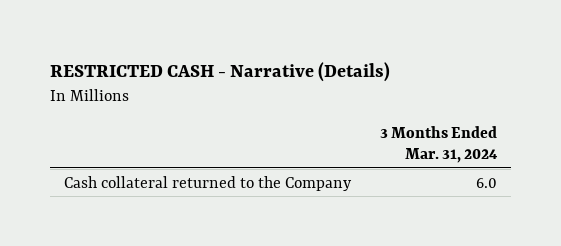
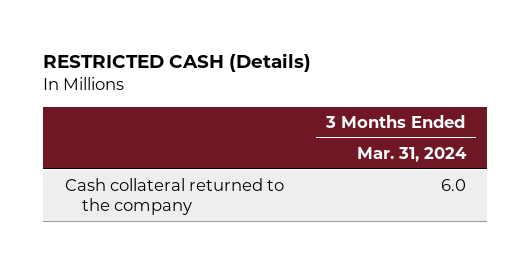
- RESTRICTED CASH - Narrative (Details)
+ RESTRICTED CASH (Details)
- Cash collateral returned to the Company | 6.0
+ Cash collateral returned to the company | 6.0

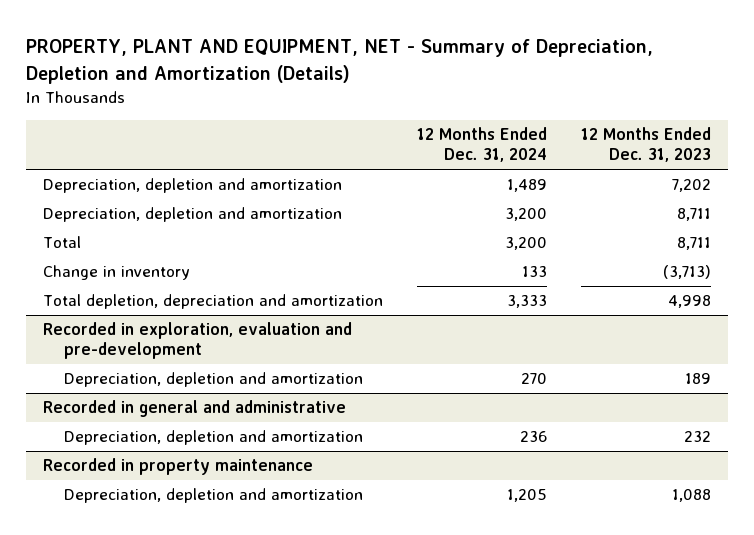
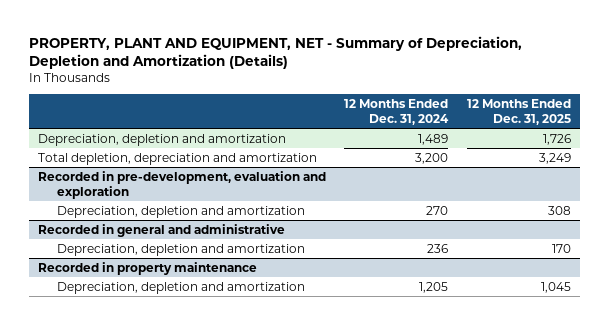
- | 12 Months Ended Dec. 31, 2024 | 12 Months Ended Dec. 31, 2023
+ | 12 Months Ended Dec. 31, 2024 | 12 Months Ended Dec. 31, 2025
- Depreciation, depletion and amortization | 3,200 | 8,711
- Total | 3,200 | 8,711
- Change in inventory | 133 | (3,713)
- Total depletion, depreciation and amortization | 3,333 | 4,998
- Recorded in exploration, evaluation and pre-development
+ Total depletion, depreciation and amortization | 3,200 | 3,249
+ Recorded in pre-development, evaluation and exploration

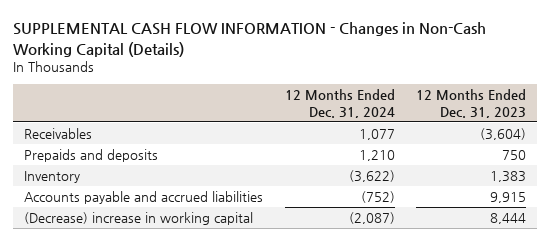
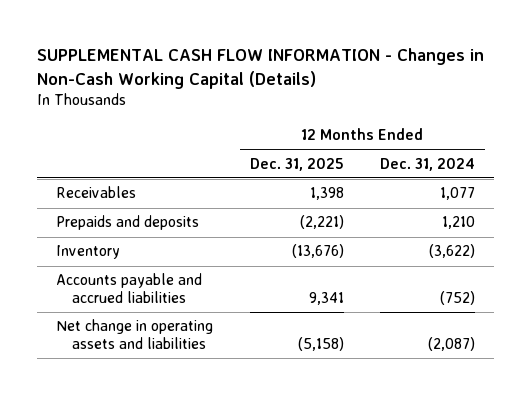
- | 12 Months Ended Dec. 31, 2024 | 12 Months Ended Dec. 31, 2023
+ | 12 Months Ended Dec. 31, 2025 | 12 Months Ended Dec. 31, 2024
- (Decrease) increase in working capital | (2,087) | 8,444
+ Net change in operating assets and liabilities | (5,158) | (2,087)

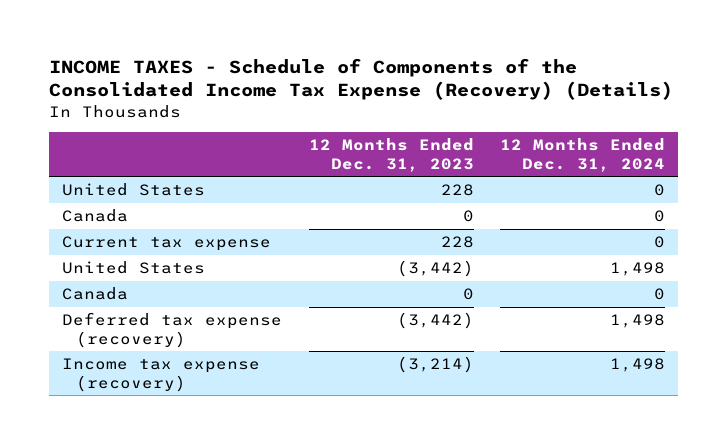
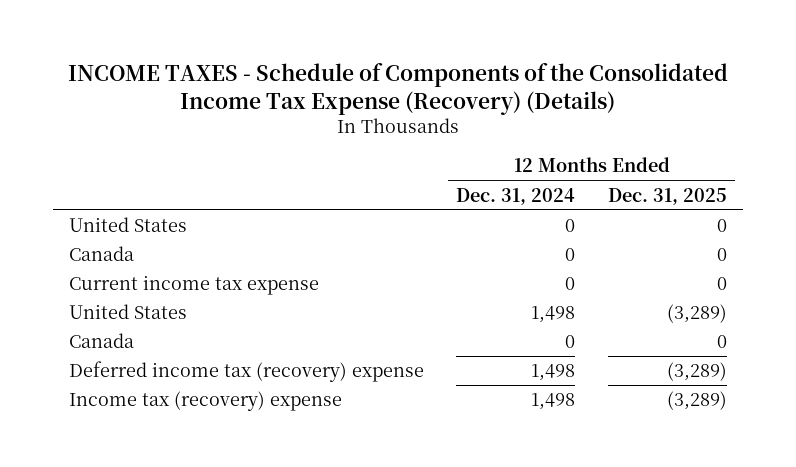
- | 12 Months Ended Dec. 31, 2023 | 12 Months Ended Dec. 31, 2024
+ | 12 Months Ended Dec. 31, 2024 | 12 Months Ended Dec. 31, 2025
- Current tax expense | 228 | 0
+ Current income tax expense | 0 | 0
- Deferred tax expense (recovery) | (3,442) | 1,498
- Income tax expense (recovery) | (3,214) | 1,498
+ Deferred income tax (recovery) expense | 1,498 | (3,289)
+ Income tax (recovery) expense | 1,498 | (3,289)

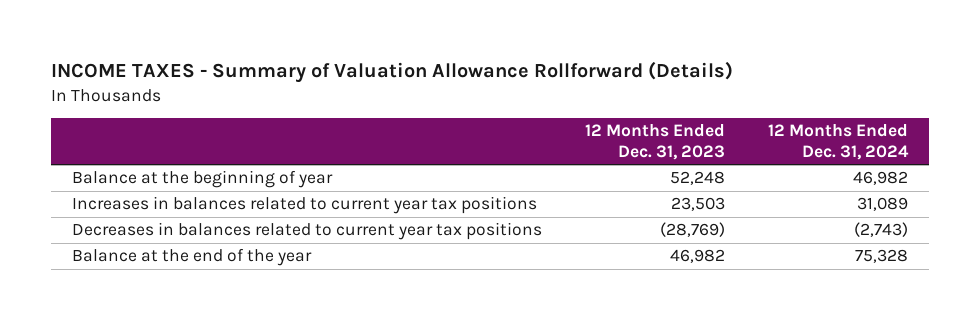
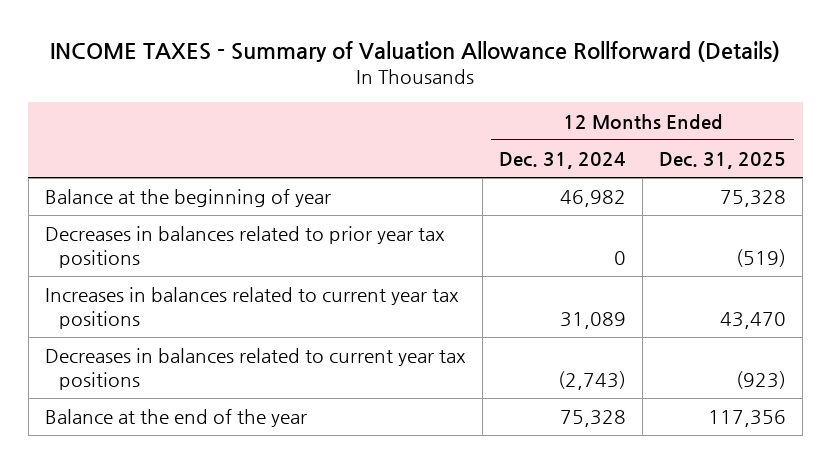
- | 12 Months Ended Dec. 31, 2023 | 12 Months Ended Dec. 31, 2024
+ | 12 Months Ended Dec. 31, 2024 | 12 Months Ended Dec. 31, 2025
+ Decreases in balances related to prior year tax positions | 0 | (519)

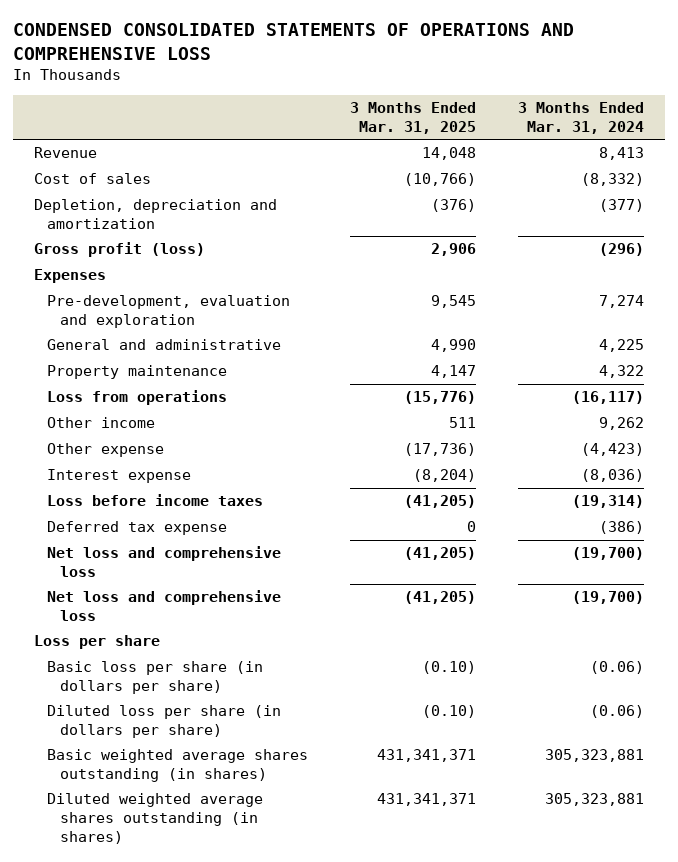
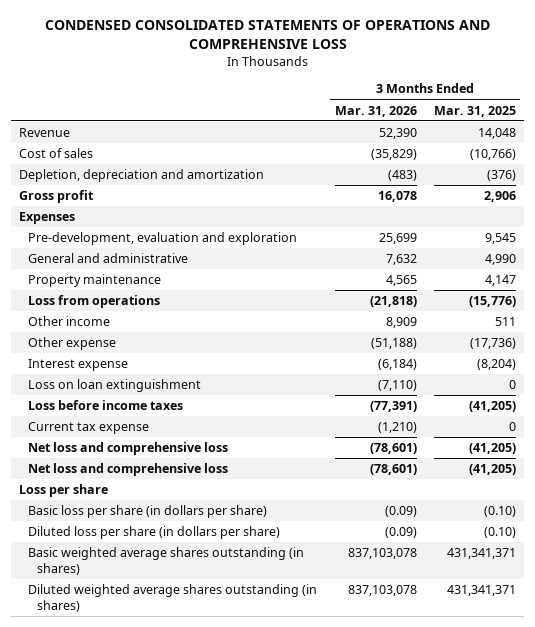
- | 3 Months Ended Mar. 31, 2025 | 3 Months Ended Mar. 31, 2024
+ | 3 Months Ended Mar. 31, 2026 | 3 Months Ended Mar. 31, 2025
- Gross profit (loss) | 2,906 | (296)
+ Gross profit | 16,078 | 2,906
+ Loss on loan extinguishment | (7,110) | 0
- Deferred tax expense | 0 | (386)
+ Current tax expense | (1,210) | 0

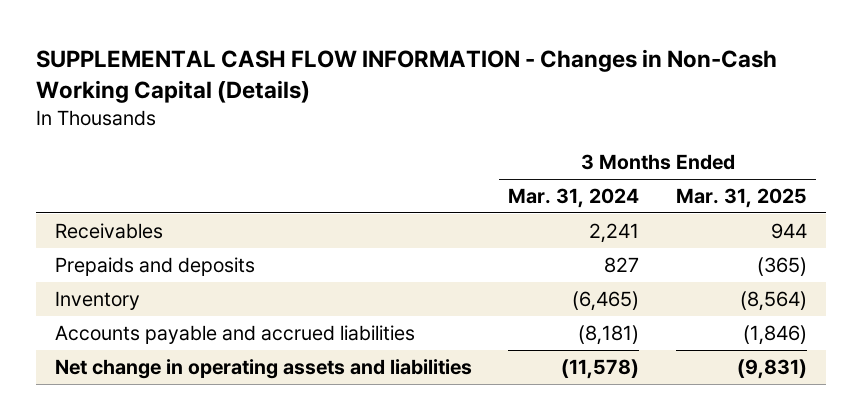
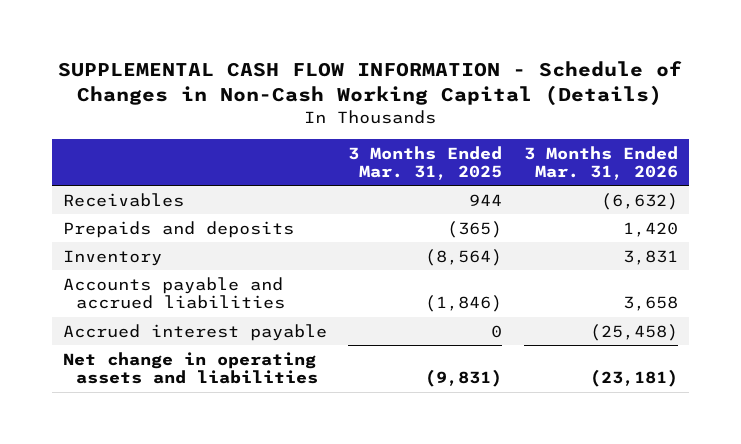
- SUPPLEMENTAL CASH FLOW INFORMATION - Changes in Non-Cash Working Capital (Details)
+ SUPPLEMENTAL CASH FLOW INFORMATION - Schedule of Changes in Non-Cash Working Capital (Details)
- | 3 Months Ended Mar. 31, 2024 | 3 Months Ended Mar. 31, 2025
+ | 3 Months Ended Mar. 31, 2025 | 3 Months Ended Mar. 31, 2026
+ Accrued interest payable | 0 | (25,458)

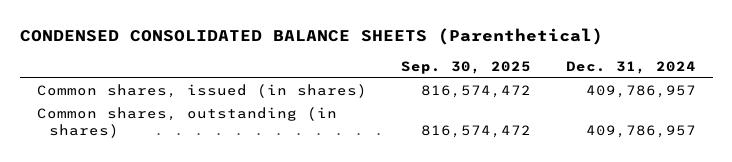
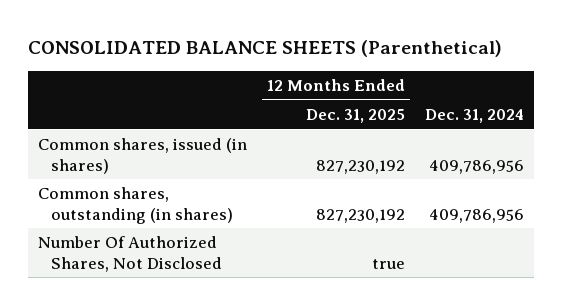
- CONDENSED CONSOLIDATED BALANCE SHEETS (Parenthetical)
+ CONSOLIDATED BALANCE SHEETS (Parenthetical)
- | Sep. 30, 2025 | Dec. 31, 2024
+ | 12 Months Ended Dec. 31, 2025 | Dec. 31, 2024
- Common shares, issued (in shares) | 816,574,472 | 409,786,957
- Common shares, outstanding (in shares) | 816,574,472 | 409,786,957
+ Common shares, issued (in shares) | 827,230,192 | 409,786,956
+ Common shares, outstanding (in shares) | 827,230,192 | 409,786,956
+ Number Of Authorized Shares, Not Disclosed | true |

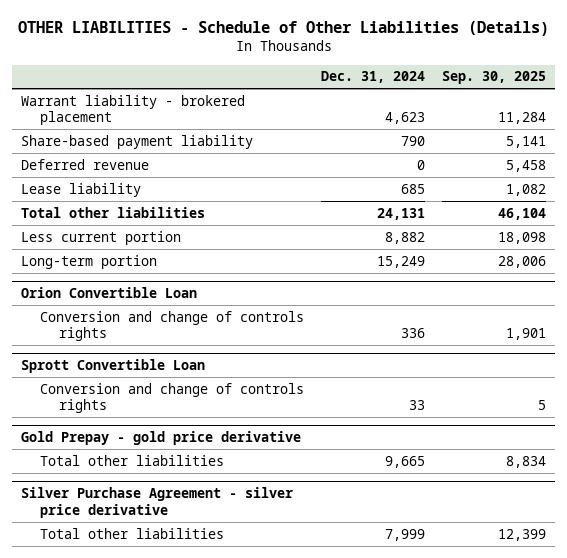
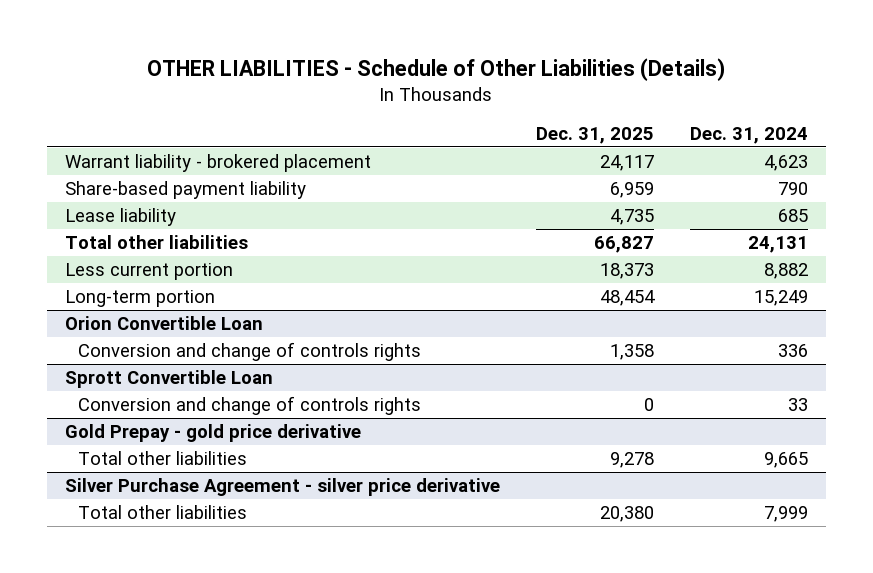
- | Dec. 31, 2024 | Sep. 30, 2025
+ | Dec. 31, 2025 | Dec. 31, 2024
- Deferred revenue | 0 | 5,458

